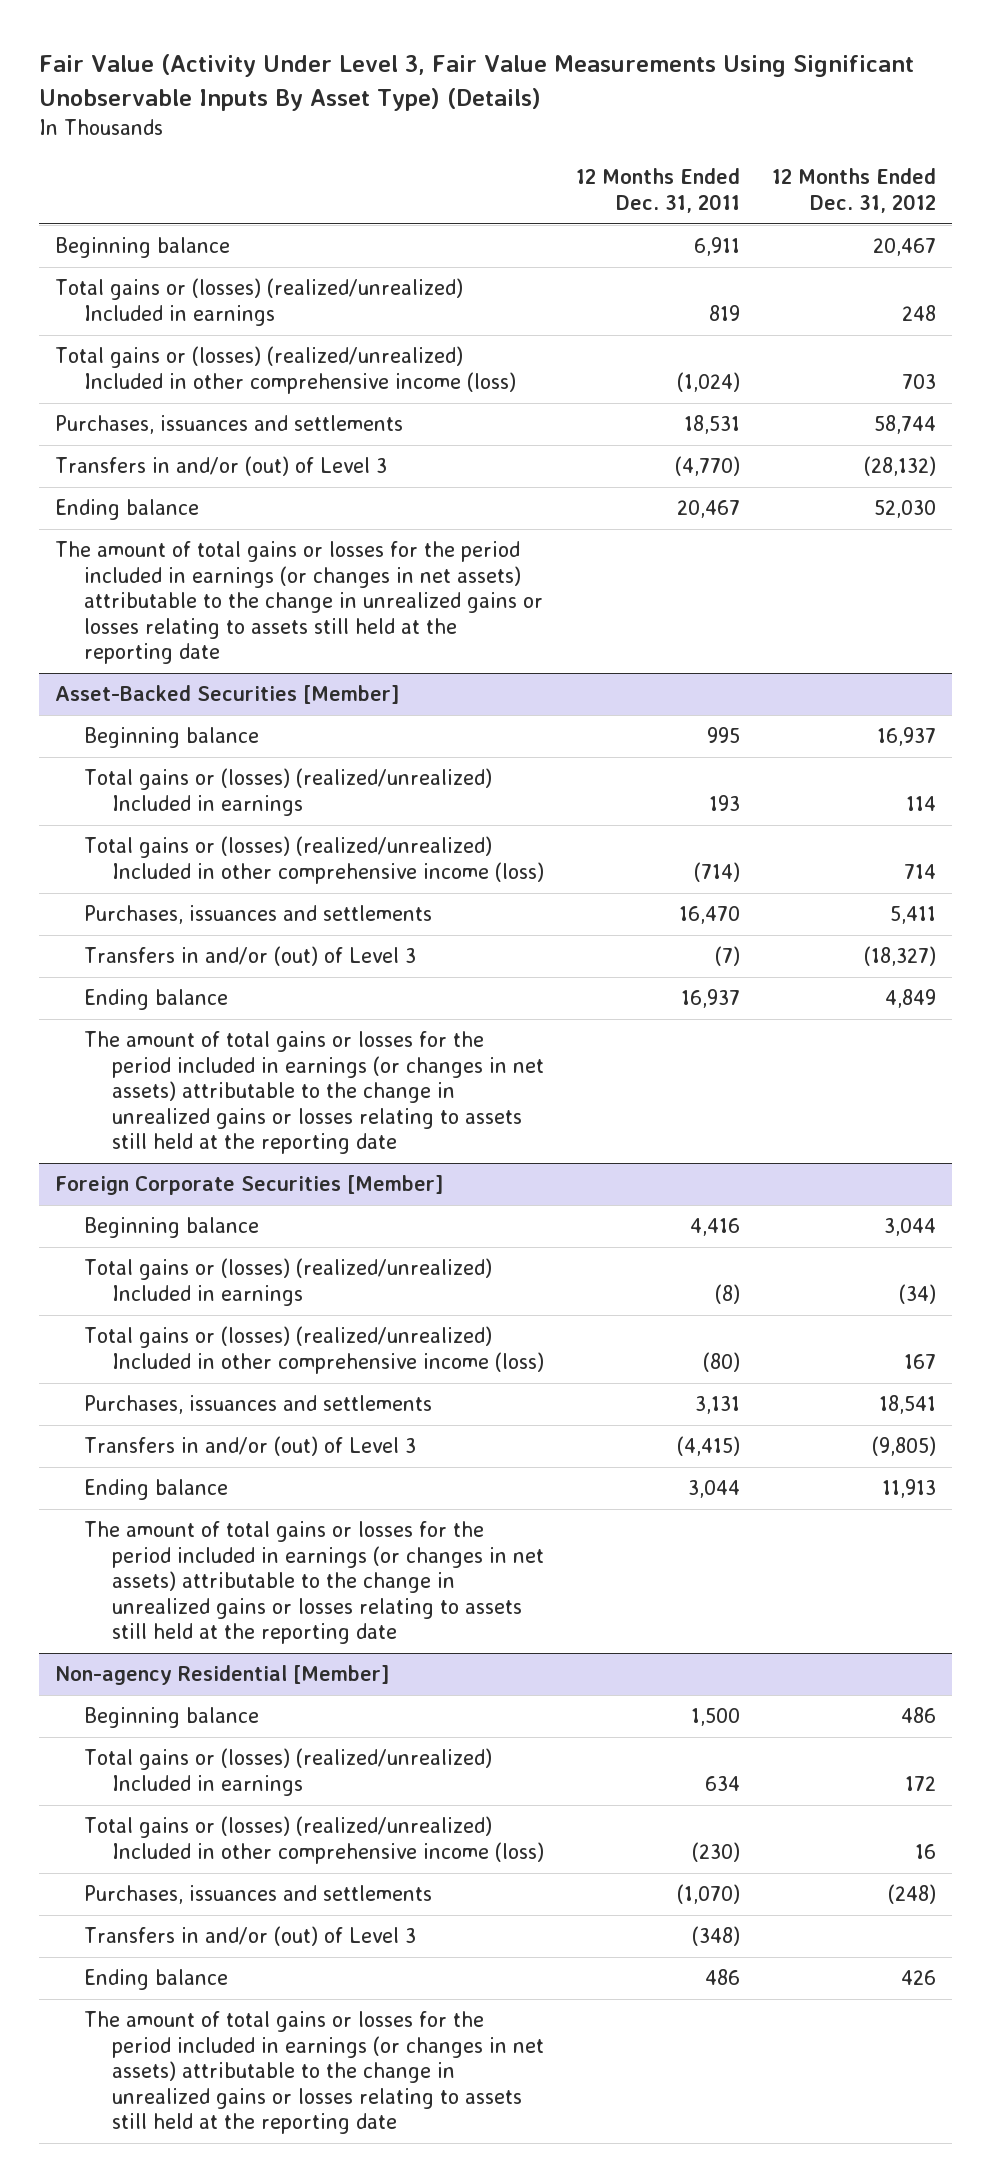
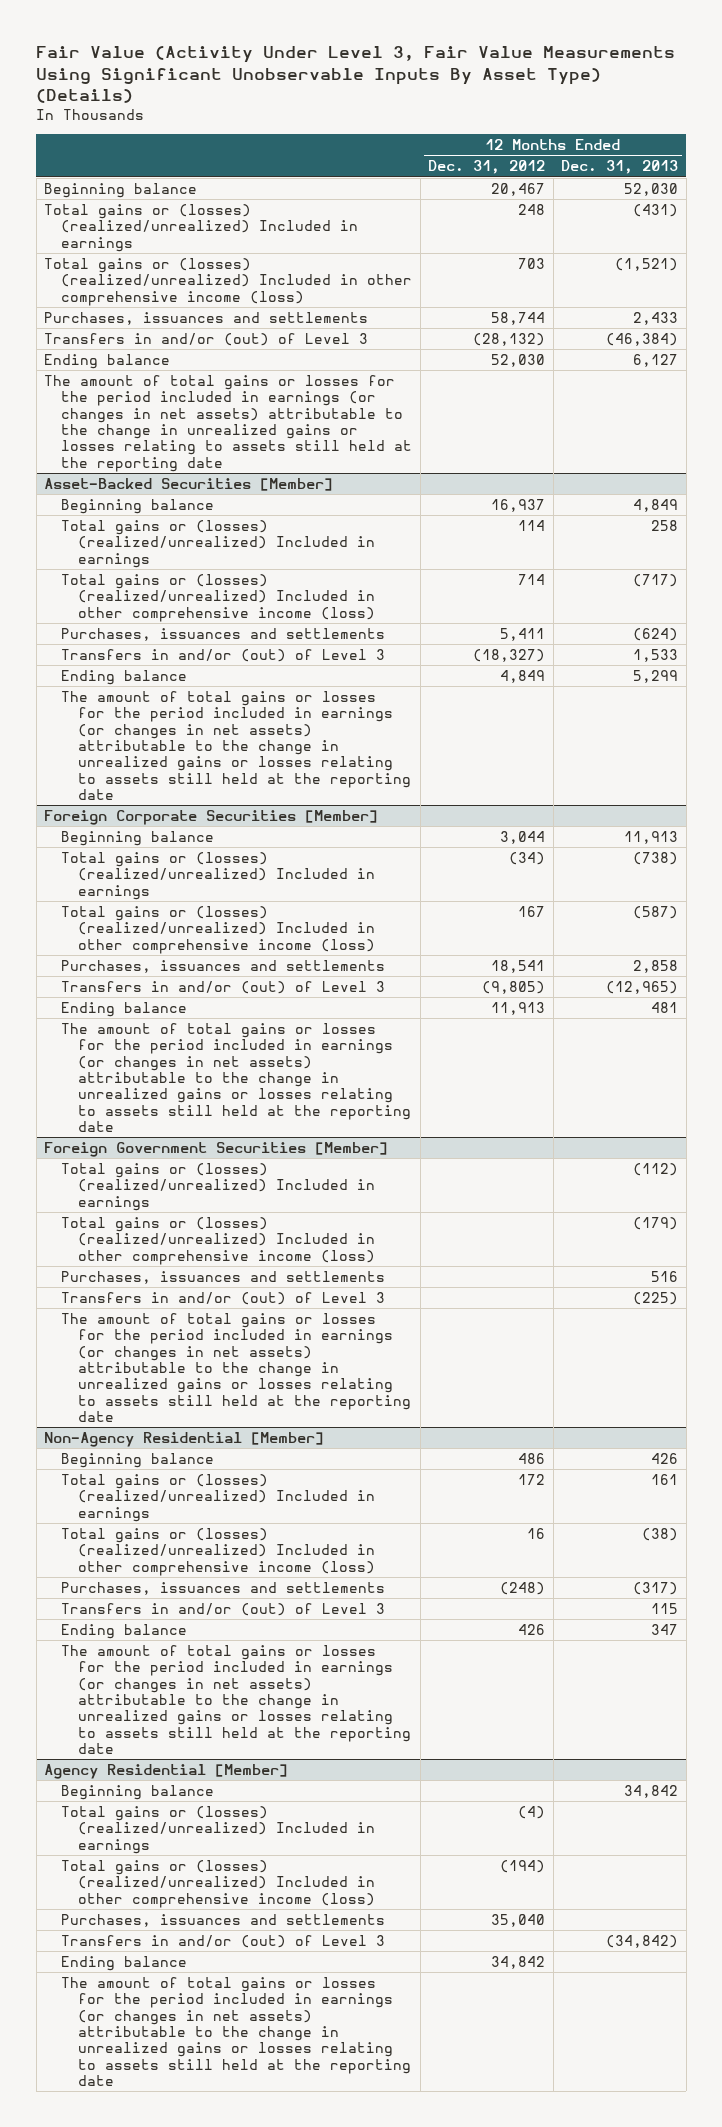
- | 12 Months Ended Dec. 31, 2011 | 12 Months Ended Dec. 31, 2012
+ | 12 Months Ended Dec. 31, 2012 | 12 Months Ended Dec. 31, 2013
- Non-agency Residential [Member]
+ Foreign Government Securities [Member]
+ Total gains or (losses) (realized/unrealized) Included in earnings | | (112)
+ Total gains or (losses) (realized/unrealized) Included in other comprehensive income (loss) | | (179)
+ Purchases, issuances and settlements | | 516
+ Transfers in and/or (out) of Level 3 | | (225)
+ The amount of total gains or losses for the period included in earnings (or changes in net assets) attributable to the change in unrealized gains or losses relating to assets still held at the reporting date
+ Non-Agency Residential [Member]
+ Agency Residential [Member]
+ Beginning balance | | 34,842
+ Total gains or (losses) (realized/unrealized) Included in earnings | (4) |
+ Total gains or (losses) (realized/unrealized) Included in other comprehensive income (loss) | (194) |
+ Purchases, issuances and settlements | 35,040 |
+ Transfers in and/or (out) of Level 3 | | (34,842)
+ Ending balance | 34,842 |
+ The amount of total gains or losses for the period included in earnings (or changes in net assets) attributable to the change in unrealized gains or losses relating to assets still held at the reporting date

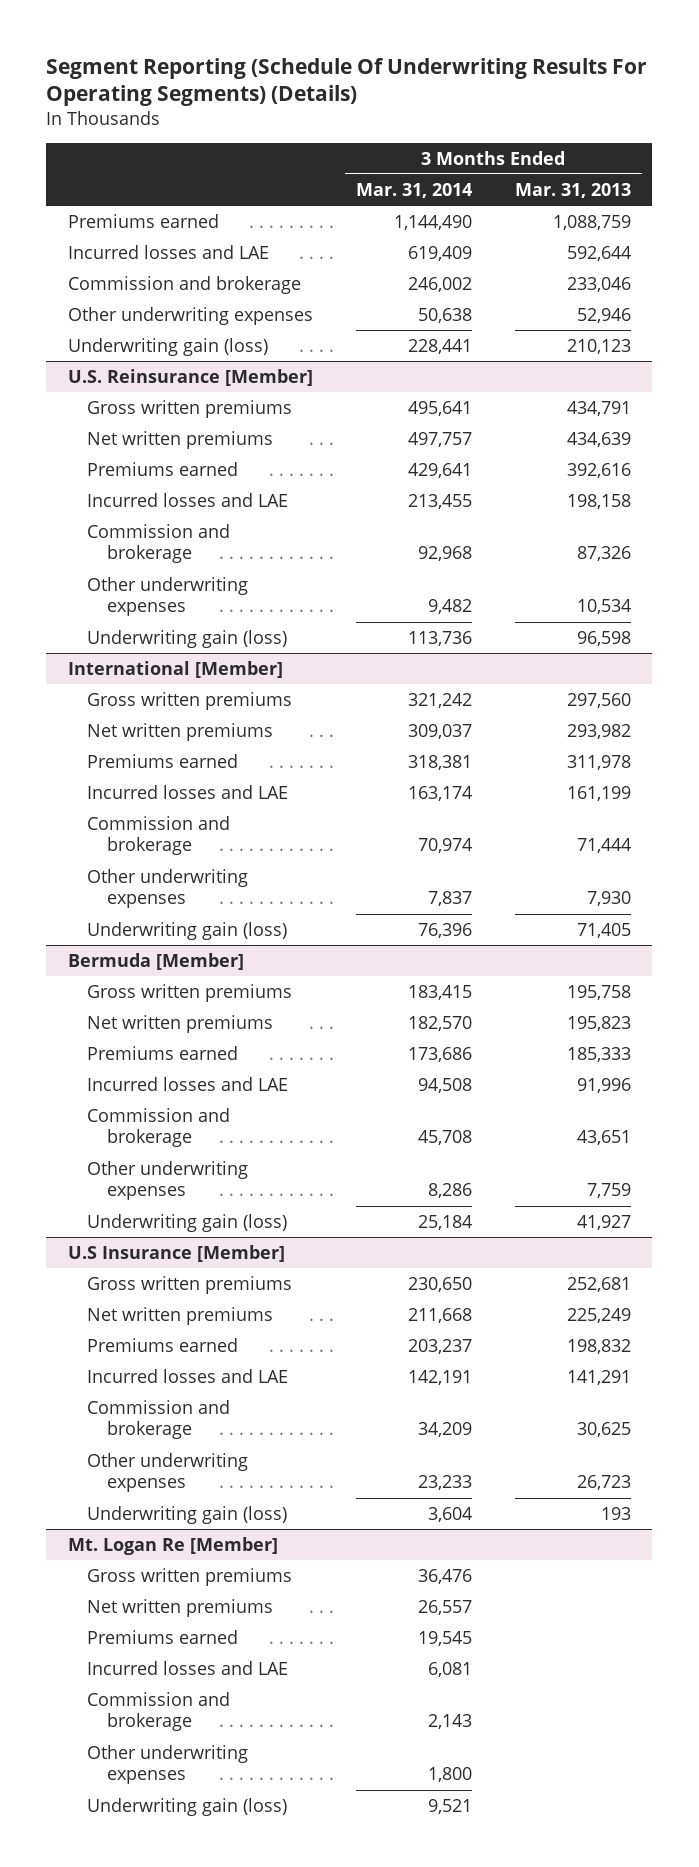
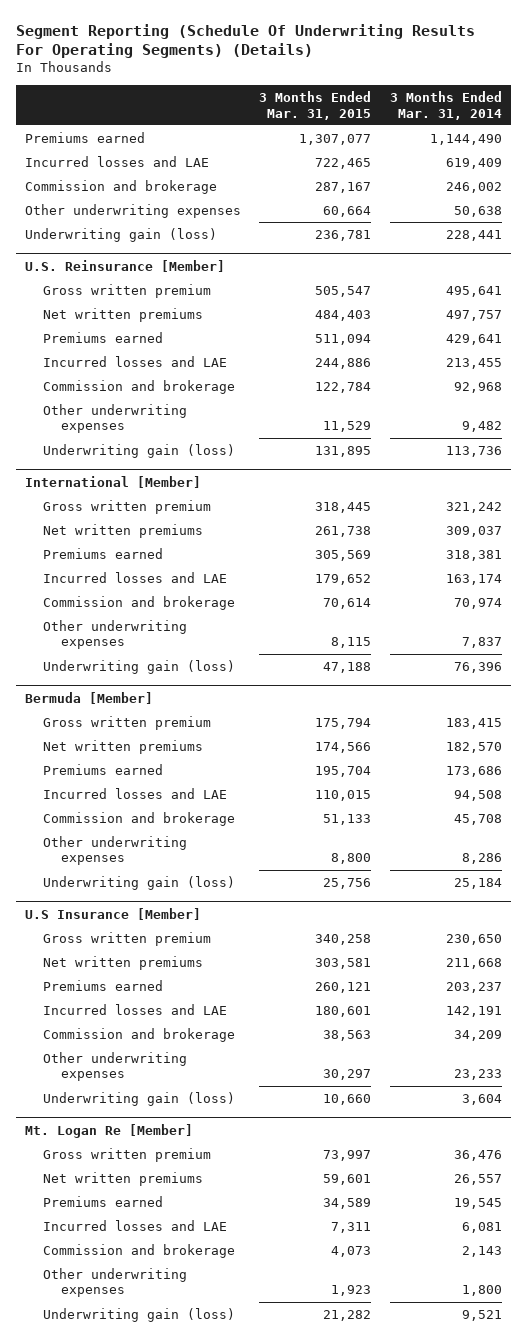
- | 3 Months Ended Mar. 31, 2014 | 3 Months Ended Mar. 31, 2013
+ | 3 Months Ended Mar. 31, 2015 | 3 Months Ended Mar. 31, 2014
@ U.S. Reinsurance [Member]
- Gross written premiums | 495,641 | 434,791
+ Gross written premium | 505,547 | 495,641
@ International [Member]
- Gross written premiums | 321,242 | 297,560
+ Gross written premium | 318,445 | 321,242
@ Bermuda [Member]
- Gross written premiums | 183,415 | 195,758
+ Gross written premium | 175,794 | 183,415
@ U.S Insurance [Member]
- Gross written premiums | 230,650 | 252,681
+ Gross written premium | 340,258 | 230,650
@ Mt. Logan Re [Member]
- Gross written premiums | 36,476 |
+ Gross written premium | 73,997 | 36,476

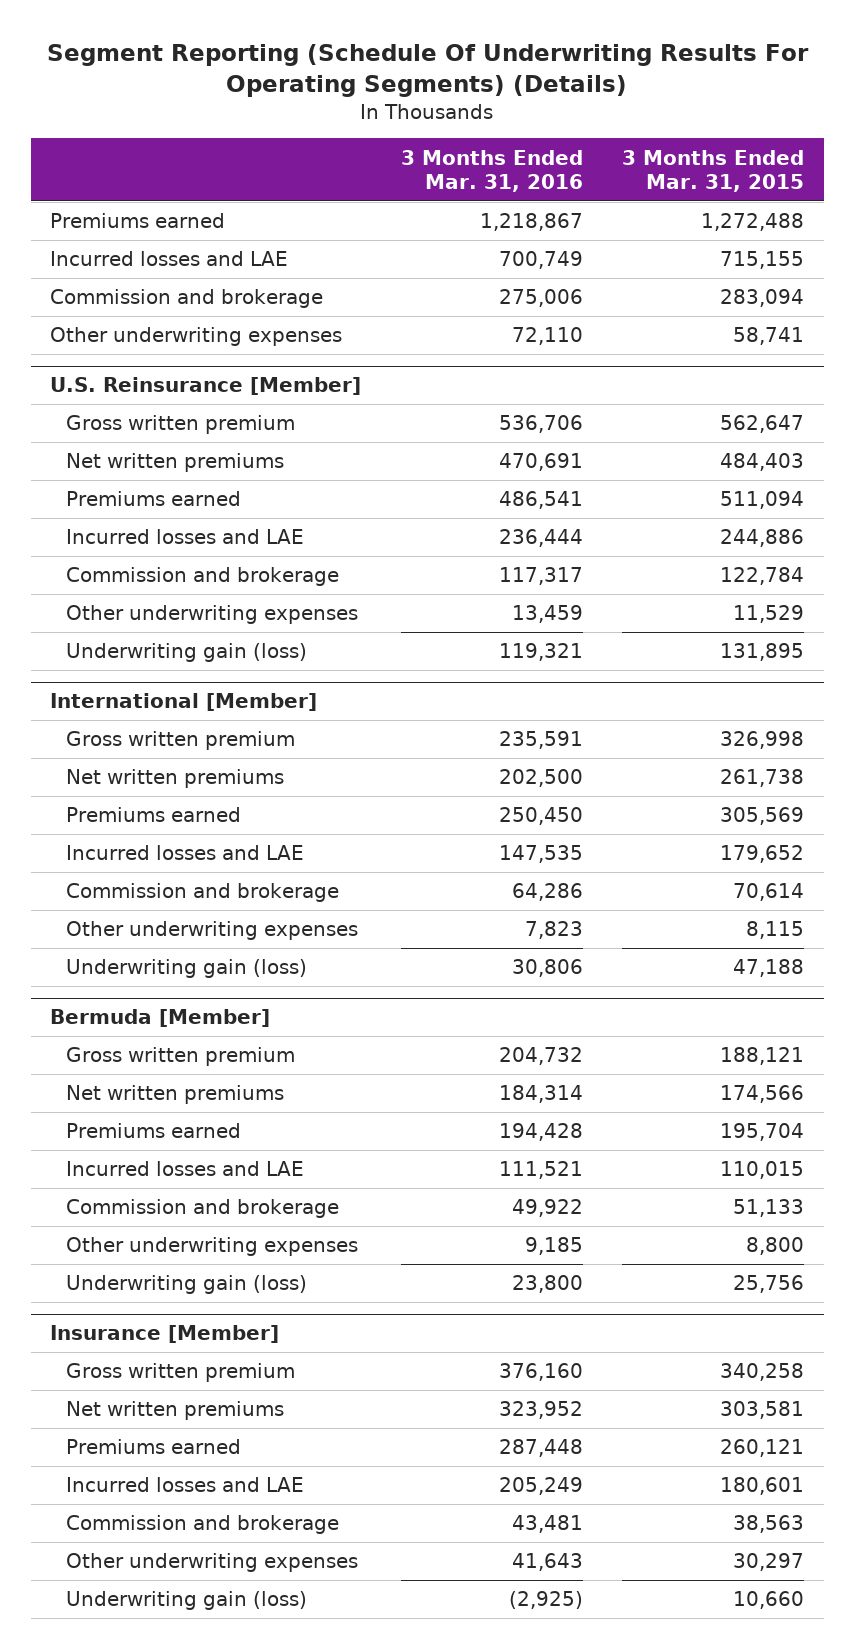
- | 3 Months Ended Mar. 31, 2015 | 3 Months Ended Mar. 31, 2014
+ | 3 Months Ended Mar. 31, 2016 | 3 Months Ended Mar. 31, 2015
- Premiums earned | 1,307,077 | 1,144,490
- Incurred losses and LAE | 722,465 | 619,409
- Commission and brokerage | 287,167 | 246,002
- Other underwriting expenses | 60,664 | 50,638
- Underwriting gain (loss) | 236,781 | 228,441
+ Premiums earned | 1,218,867 | 1,272,488
+ Incurred losses and LAE | 700,749 | 715,155
+ Commission and brokerage | 275,006 | 283,094
+ Other underwriting expenses | 72,110 | 58,741
@ U.S. Reinsurance [Member]
- Gross written premium | 505,547 | 495,641
+ Gross written premium | 536,706 | 562,647
@ International [Member]
- Gross written premium | 318,445 | 321,242
+ Gross written premium | 235,591 | 326,998
@ Bermuda [Member]
- Gross written premium | 175,794 | 183,415
+ Gross written premium | 204,732 | 188,121
- U.S Insurance [Member]
+ Insurance [Member]
- Mt. Logan Re [Member]
- Gross written premium | 73,997 | 36,476
- Net written premiums | 59,601 | 26,557
- Premiums earned | 34,589 | 19,545
- Incurred losses and LAE | 7,311 | 6,081
- Commission and brokerage | 4,073 | 2,143
- Other underwriting expenses | 1,923 | 1,800
- Underwriting gain (loss) | 21,282 | 9,521

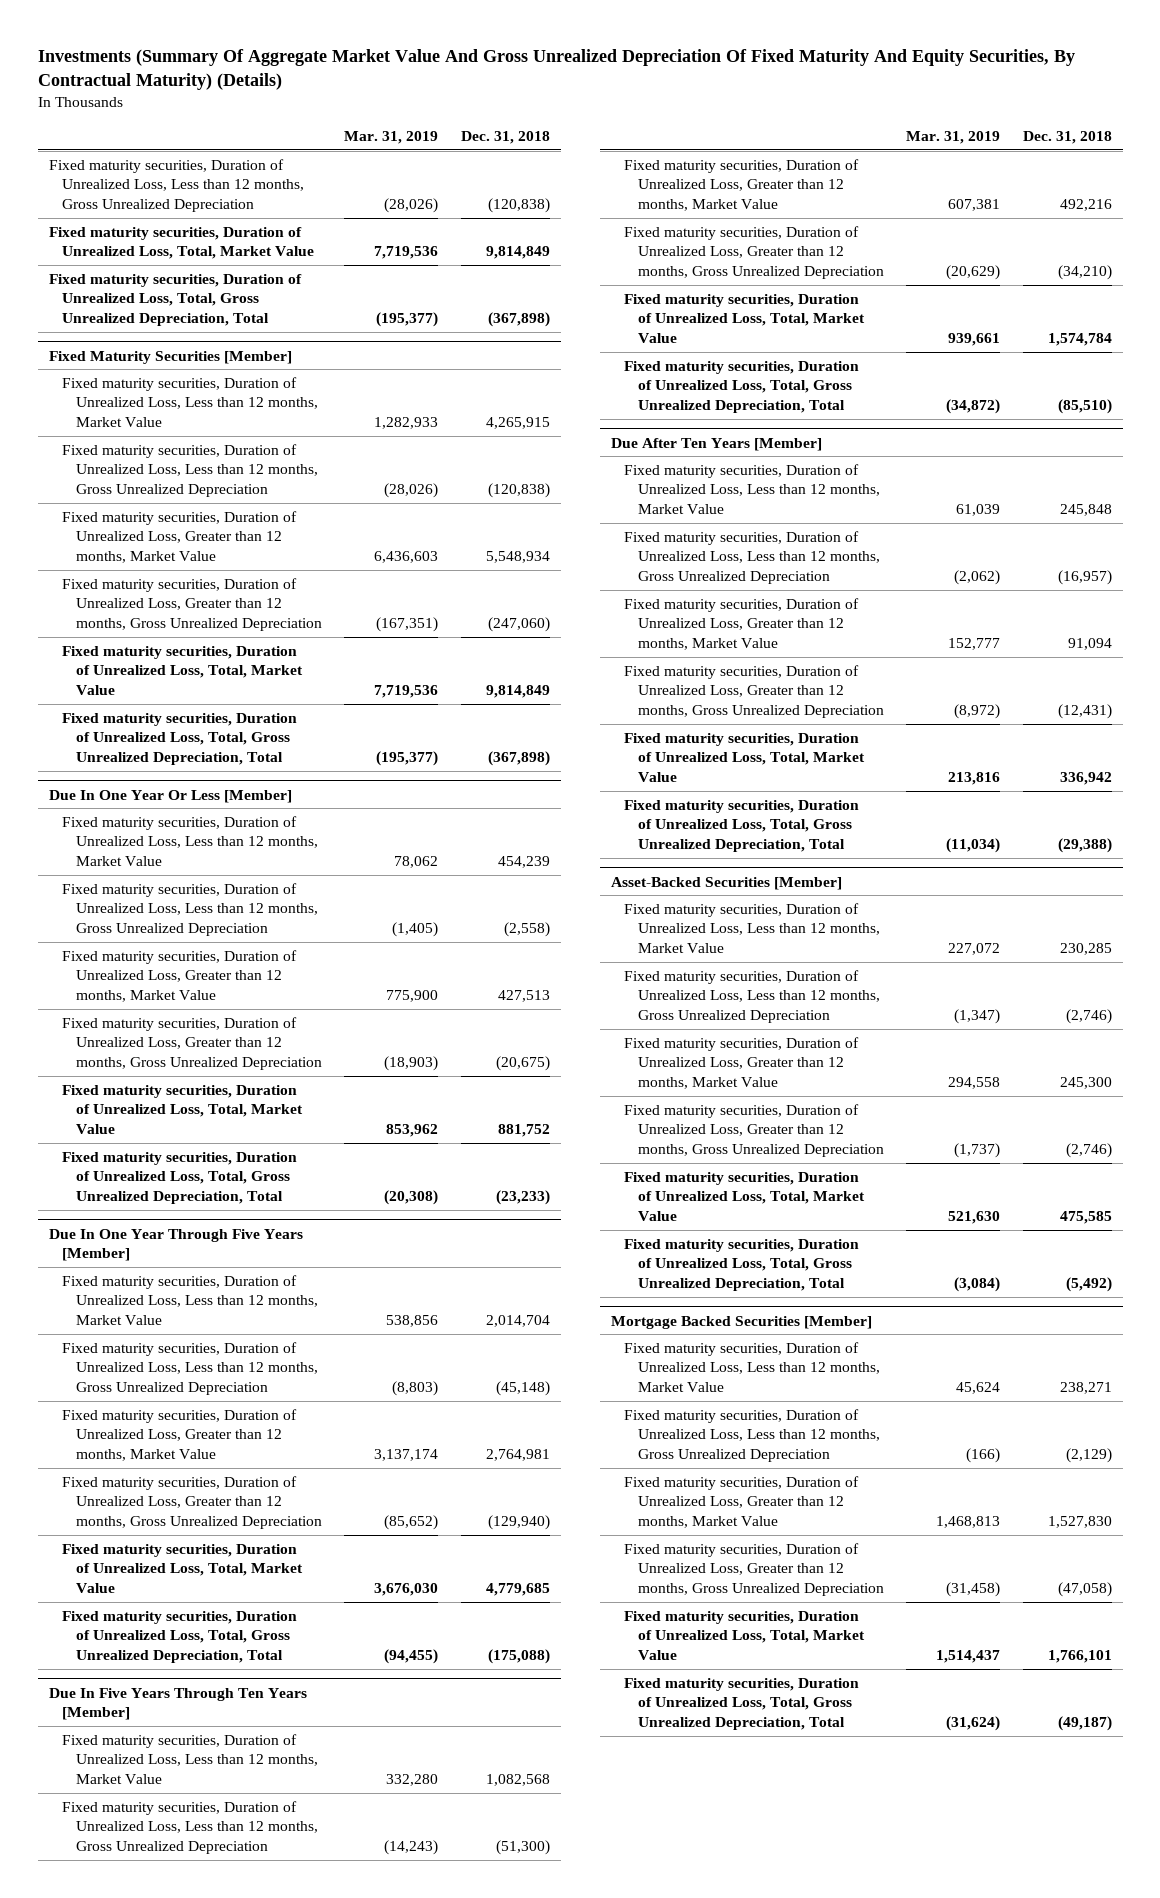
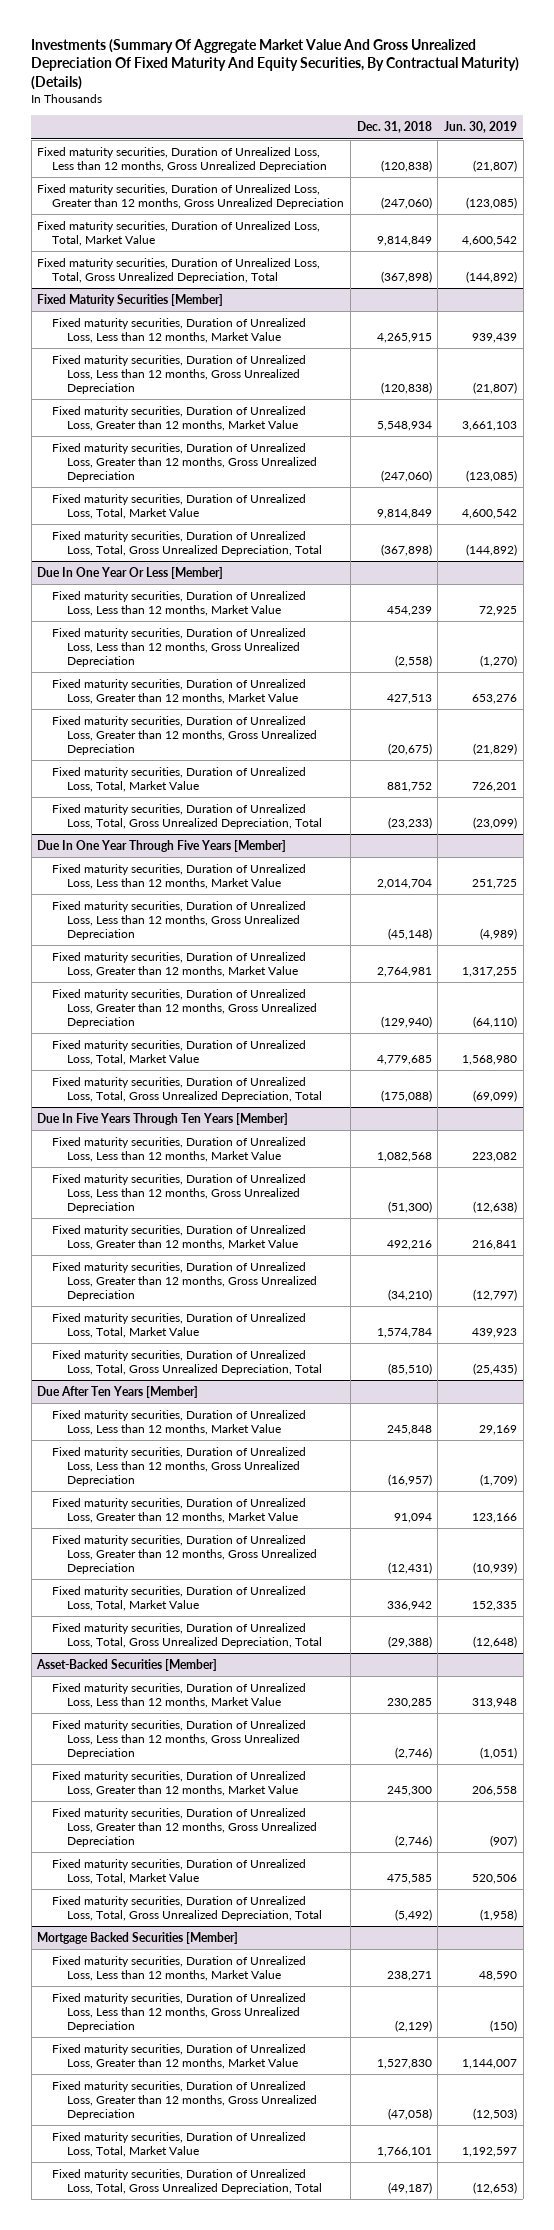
- | Mar. 31, 2019 | Dec. 31, 2018
+ | Dec. 31, 2018 | Jun. 30, 2019
+ Fixed maturity securities, Duration of Unrealized Loss, Greater than 12 months, Gross Unrealized Depreciation | (247,060) | (123,085)

